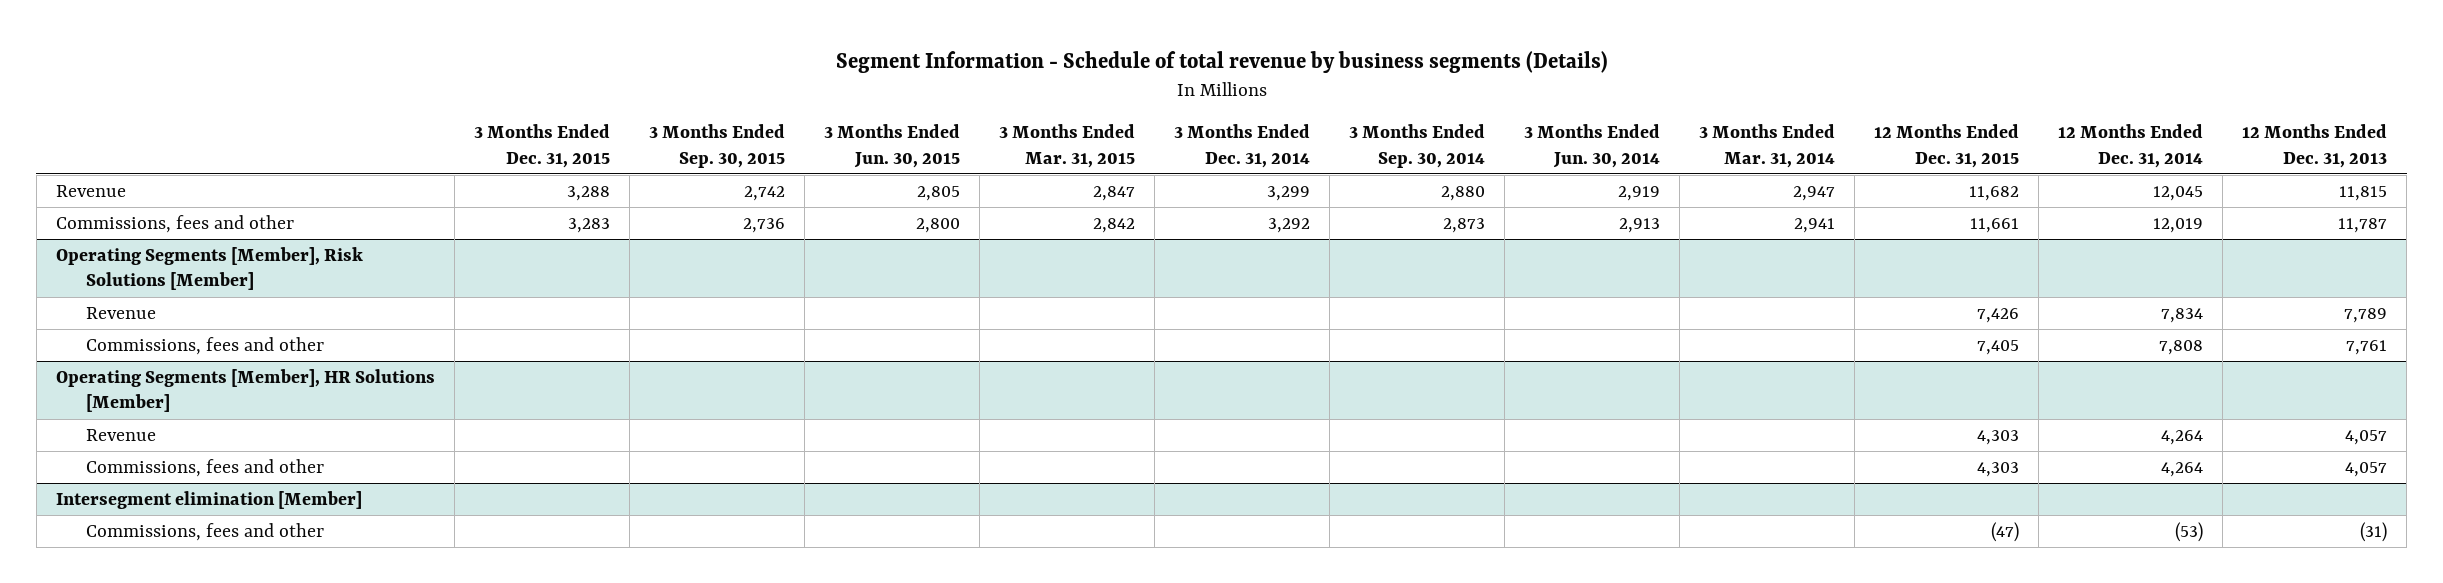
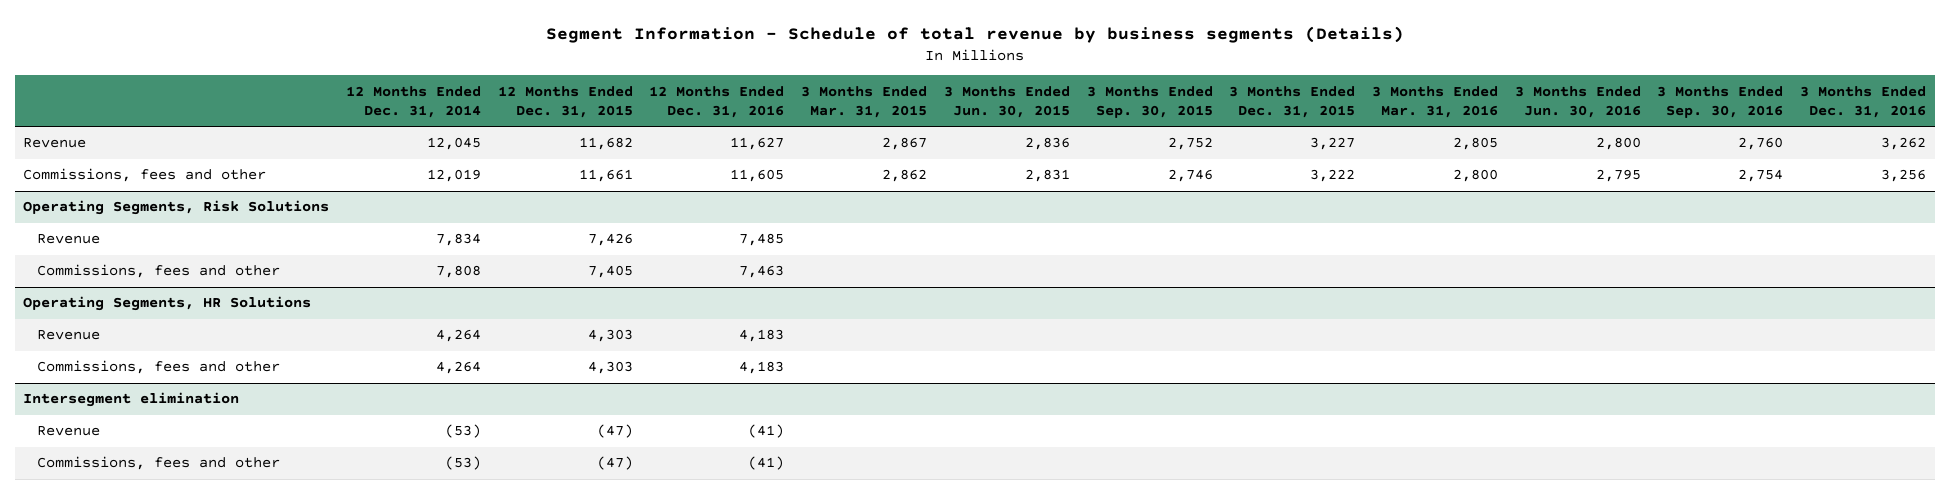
- | 3 Months Ended Dec. 31, 2015 | 3 Months Ended Sep. 30, 2015 | 3 Months Ended Jun. 30, 2015 | 3 Months Ended Mar. 31, 2015 | 3 Months Ended Dec. 31, 2014 | 3 Months Ended Sep. 30, 2014 | 3 Months Ended Jun. 30, 2014 | 3 Months Ended Mar. 31, 2014 | 12 Months Ended Dec. 31, 2015 | 12 Months Ended Dec. 31, 2014 | 12 Months Ended Dec. 31, 2013
+ | 12 Months Ended Dec. 31, 2014 | 12 Months Ended Dec. 31, 2015 | 12 Months Ended Dec. 31, 2016 | 3 Months Ended Mar. 31, 2015 | 3 Months Ended Jun. 30, 2015 | 3 Months Ended Sep. 30, 2015 | 3 Months Ended Dec. 31, 2015 | 3 Months Ended Mar. 31, 2016 | 3 Months Ended Jun. 30, 2016 | 3 Months Ended Sep. 30, 2016 | 3 Months Ended Dec. 31, 2016
- Revenue | 3,288 | 2,742 | 2,805 | 2,847 | 3,299 | 2,880 | 2,919 | 2,947 | 11,682 | 12,045 | 11,815
- Commissions, fees and other | 3,283 | 2,736 | 2,800 | 2,842 | 3,292 | 2,873 | 2,913 | 2,941 | 11,661 | 12,019 | 11,787
- Operating Segments [Member], Risk Solutions [Member]
+ Revenue | 12,045 | 11,682 | 11,627 | 2,867 | 2,836 | 2,752 | 3,227 | 2,805 | 2,800 | 2,760 | 3,262
+ Commissions, fees and other | 12,019 | 11,661 | 11,605 | 2,862 | 2,831 | 2,746 | 3,222 | 2,800 | 2,795 | 2,754 | 3,256
+ Operating Segments, Risk Solutions
- Operating Segments [Member], HR Solutions [Member]
+ Operating Segments, HR Solutions
- Intersegment elimination [Member]
+ Intersegment elimination
+ Revenue | (53) | (47) | (41) | | | | | | | |

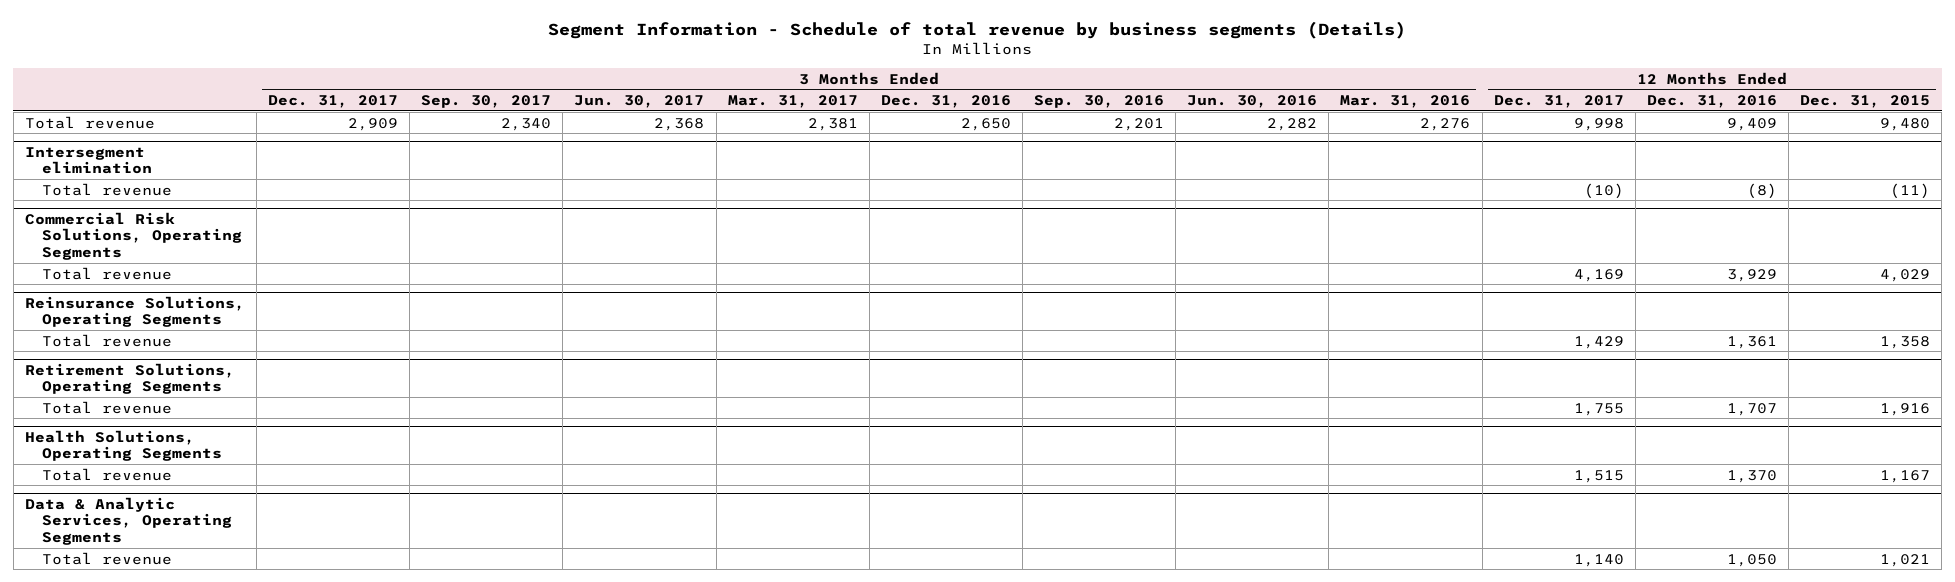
- | 12 Months Ended Dec. 31, 2014 | 12 Months Ended Dec. 31, 2015 | 12 Months Ended Dec. 31, 2016 | 3 Months Ended Mar. 31, 2015 | 3 Months Ended Jun. 30, 2015 | 3 Months Ended Sep. 30, 2015 | 3 Months Ended Dec. 31, 2015 | 3 Months Ended Mar. 31, 2016 | 3 Months Ended Jun. 30, 2016 | 3 Months Ended Sep. 30, 2016 | 3 Months Ended Dec. 31, 2016
+ | 3 Months Ended Dec. 31, 2017 | 3 Months Ended Sep. 30, 2017 | 3 Months Ended Jun. 30, 2017 | 3 Months Ended Mar. 31, 2017 | 3 Months Ended Dec. 31, 2016 | 3 Months Ended Sep. 30, 2016 | 3 Months Ended Jun. 30, 2016 | 3 Months Ended Mar. 31, 2016 | 12 Months Ended Dec. 31, 2017 | 12 Months Ended Dec. 31, 2016 | 12 Months Ended Dec. 31, 2015
- Revenue | 12,045 | 11,682 | 11,627 | 2,867 | 2,836 | 2,752 | 3,227 | 2,805 | 2,800 | 2,760 | 3,262
- Commissions, fees and other | 12,019 | 11,661 | 11,605 | 2,862 | 2,831 | 2,746 | 3,222 | 2,800 | 2,795 | 2,754 | 3,256
- Operating Segments, Risk Solutions
- Revenue | 7,834 | 7,426 | 7,485 | | | | | | | |
- Commissions, fees and other | 7,808 | 7,405 | 7,463 | | | | | | | |
- Operating Segments, HR Solutions
- Revenue | 4,264 | 4,303 | 4,183 | | | | | | | |
- Commissions, fees and other | 4,264 | 4,303 | 4,183 | | | | | | | |
+ Total revenue | 2,909 | 2,340 | 2,368 | 2,381 | 2,650 | 2,201 | 2,282 | 2,276 | 9,998 | 9,409 | 9,480
@ Intersegment elimination
- Revenue | (53) | (47) | (41) | | | | | | | |
- Commissions, fees and other | (53) | (47) | (41) | | | | | | | |
+ Total revenue | | | | | | | | | (10) | (8) | (11)
+ Commercial Risk Solutions, Operating Segments
+ Total revenue | | | | | | | | | 4,169 | 3,929 | 4,029
+ Reinsurance Solutions, Operating Segments
+ Total revenue | | | | | | | | | 1,429 | 1,361 | 1,358
+ Retirement Solutions, Operating Segments
+ Total revenue | | | | | | | | | 1,755 | 1,707 | 1,916
+ Health Solutions, Operating Segments
+ Total revenue | | | | | | | | | 1,515 | 1,370 | 1,167
+ Data & Analytic Services, Operating Segments
+ Total revenue | | | | | | | | | 1,140 | 1,050 | 1,021

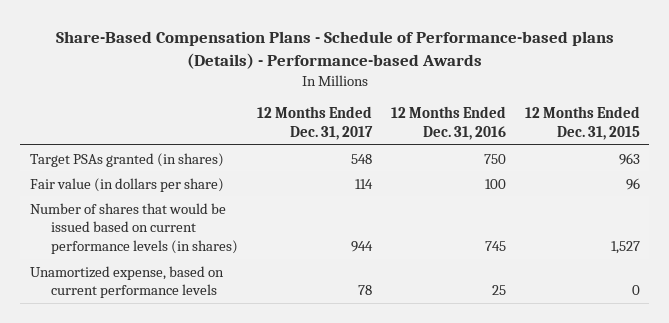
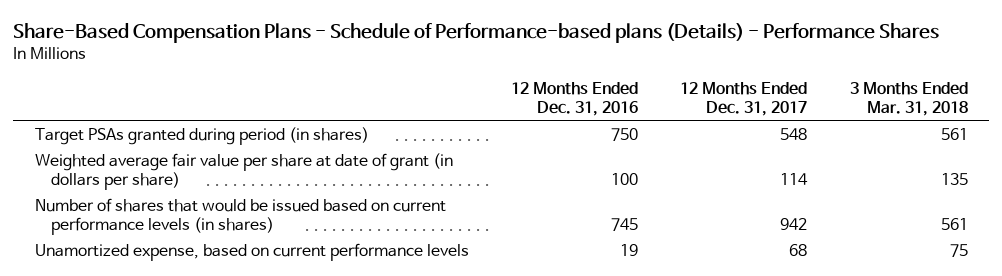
- Share-Based Compensation Plans - Schedule of Performance-based plans (Details) - Performance-based Awards
+ Share-Based Compensation Plans - Schedule of Performance-based plans (Details) - Performance Shares
- | 12 Months Ended Dec. 31, 2017 | 12 Months Ended Dec. 31, 2016 | 12 Months Ended Dec. 31, 2015
+ | 12 Months Ended Dec. 31, 2016 | 12 Months Ended Dec. 31, 2017 | 3 Months Ended Mar. 31, 2018
- Target PSAs granted (in shares) | 548 | 750 | 963
- Fair value (in dollars per share) | 114 | 100 | 96
- Number of shares that would be issued based on current performance levels (in shares) | 944 | 745 | 1,527
- Unamortized expense, based on current performance levels | 78 | 25 | 0
+ Target PSAs granted during period (in shares) | 750 | 548 | 561
+ Weighted average fair value per share at date of grant (in dollars per share) | 100 | 114 | 135
+ Number of shares that would be issued based on current performance levels (in shares) | 745 | 942 | 561
+ Unamortized expense, based on current performance levels | 19 | 68 | 75

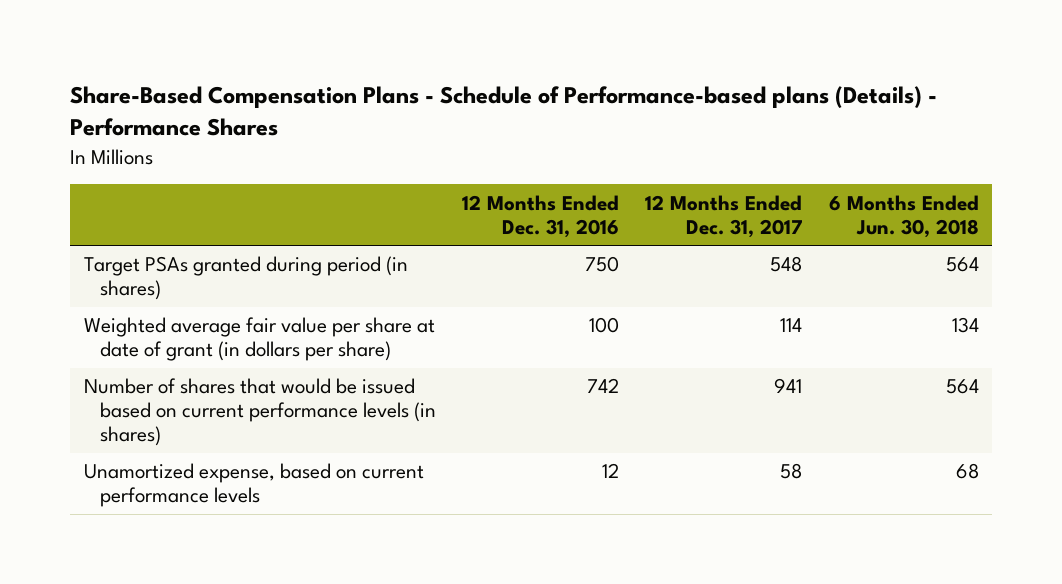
- | 12 Months Ended Dec. 31, 2016 | 12 Months Ended Dec. 31, 2017 | 3 Months Ended Mar. 31, 2018
+ | 12 Months Ended Dec. 31, 2016 | 12 Months Ended Dec. 31, 2017 | 6 Months Ended Jun. 30, 2018
- Number of shares that would be issued based on current performance levels (in shares) | 745 | 942 | 561
- Unamortized expense, based on current performance levels | 19 | 68 | 75
+ Number of shares that would be issued based on current performance levels (in shares) | 742 | 941 | 564
+ Unamortized expense, based on current performance levels | 12 | 58 | 68

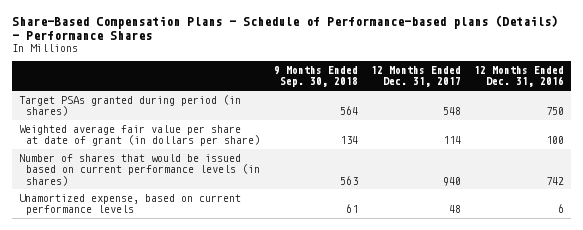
- | 12 Months Ended Dec. 31, 2016 | 12 Months Ended Dec. 31, 2017 | 6 Months Ended Jun. 30, 2018
+ | 9 Months Ended Sep. 30, 2018 | 12 Months Ended Dec. 31, 2017 | 12 Months Ended Dec. 31, 2016
- Number of shares that would be issued based on current performance levels (in shares) | 742 | 941 | 564
- Unamortized expense, based on current performance levels | 12 | 58 | 68
+ Number of shares that would be issued based on current performance levels (in shares) | 563 | 940 | 742
+ Unamortized expense, based on current performance levels | 61 | 48 | 6

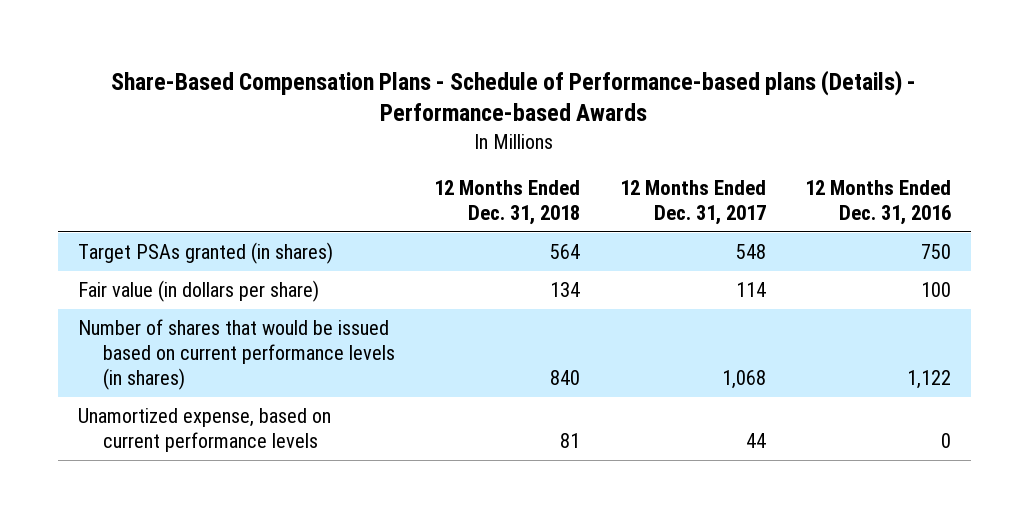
- Share-Based Compensation Plans - Schedule of Performance-based plans (Details) - Performance Shares
+ Share-Based Compensation Plans - Schedule of Performance-based plans (Details) - Performance-based Awards
- | 9 Months Ended Sep. 30, 2018 | 12 Months Ended Dec. 31, 2017 | 12 Months Ended Dec. 31, 2016
+ | 12 Months Ended Dec. 31, 2018 | 12 Months Ended Dec. 31, 2017 | 12 Months Ended Dec. 31, 2016
- Target PSAs granted during period (in shares) | 564 | 548 | 750
- Weighted average fair value per share at date of grant (in dollars per share) | 134 | 114 | 100
- Number of shares that would be issued based on current performance levels (in shares) | 563 | 940 | 742
- Unamortized expense, based on current performance levels | 61 | 48 | 6
+ Target PSAs granted (in shares) | 564 | 548 | 750
+ Fair value (in dollars per share) | 134 | 114 | 100
+ Number of shares that would be issued based on current performance levels (in shares) | 840 | 1,068 | 1,122
+ Unamortized expense, based on current performance levels | 81 | 44 | 0

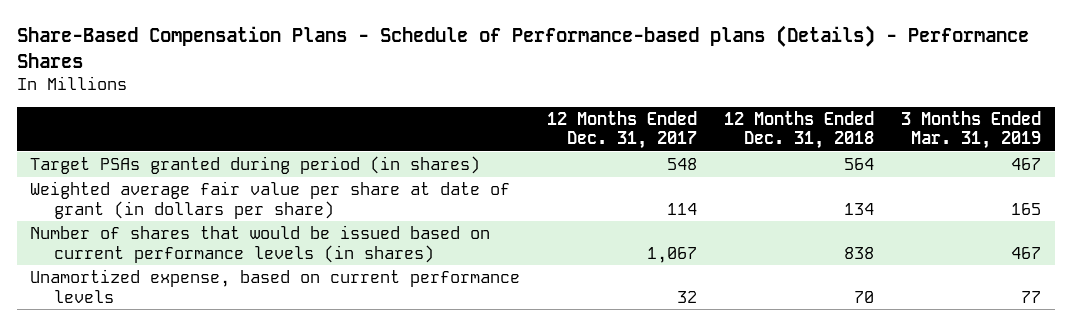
- Share-Based Compensation Plans - Schedule of Performance-based plans (Details) - Performance-based Awards
+ Share-Based Compensation Plans - Schedule of Performance-based plans (Details) - Performance Shares
- | 12 Months Ended Dec. 31, 2018 | 12 Months Ended Dec. 31, 2017 | 12 Months Ended Dec. 31, 2016
+ | 12 Months Ended Dec. 31, 2017 | 12 Months Ended Dec. 31, 2018 | 3 Months Ended Mar. 31, 2019
- Target PSAs granted (in shares) | 564 | 548 | 750
- Fair value (in dollars per share) | 134 | 114 | 100
- Number of shares that would be issued based on current performance levels (in shares) | 840 | 1,068 | 1,122
- Unamortized expense, based on current performance levels | 81 | 44 | 0
+ Target PSAs granted during period (in shares) | 548 | 564 | 467
+ Weighted average fair value per share at date of grant (in dollars per share) | 114 | 134 | 165
+ Number of shares that would be issued based on current performance levels (in shares) | 1,067 | 838 | 467
+ Unamortized expense, based on current performance levels | 32 | 70 | 77

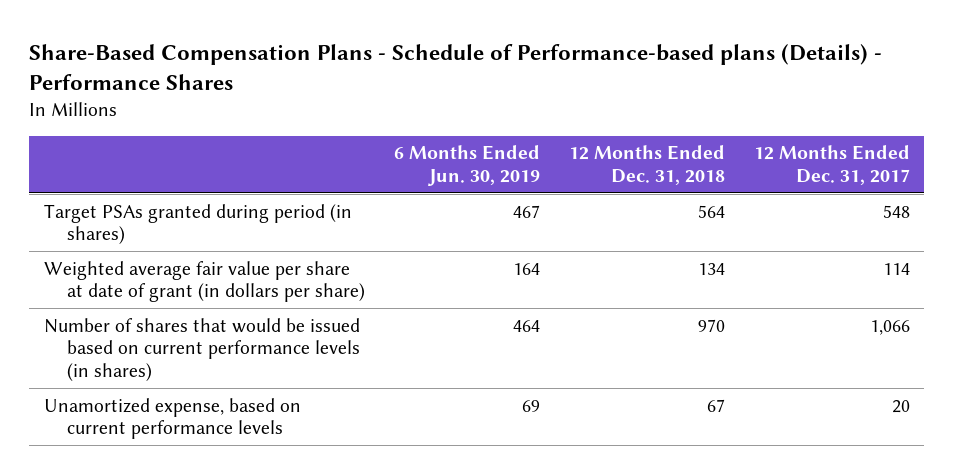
- | 12 Months Ended Dec. 31, 2017 | 12 Months Ended Dec. 31, 2018 | 3 Months Ended Mar. 31, 2019
+ | 6 Months Ended Jun. 30, 2019 | 12 Months Ended Dec. 31, 2018 | 12 Months Ended Dec. 31, 2017
- Number of shares that would be issued based on current performance levels (in shares) | 1,067 | 838 | 467
- Unamortized expense, based on current performance levels | 32 | 70 | 77
+ Number of shares that would be issued based on current performance levels (in shares) | 464 | 970 | 1,066
+ Unamortized expense, based on current performance levels | 69 | 67 | 20

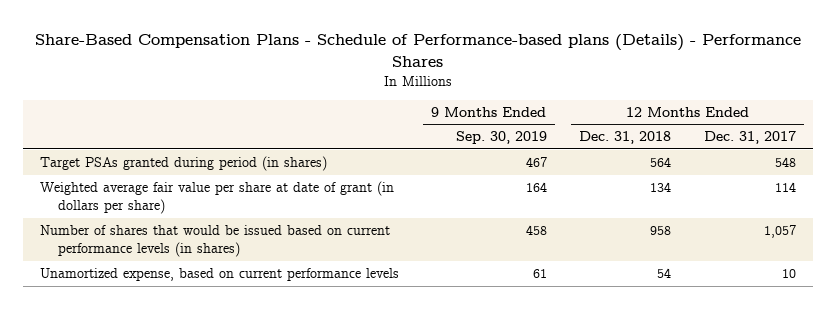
- | 6 Months Ended Jun. 30, 2019 | 12 Months Ended Dec. 31, 2018 | 12 Months Ended Dec. 31, 2017
+ | 9 Months Ended Sep. 30, 2019 | 12 Months Ended Dec. 31, 2018 | 12 Months Ended Dec. 31, 2017
- Number of shares that would be issued based on current performance levels (in shares) | 464 | 970 | 1,066
- Unamortized expense, based on current performance levels | 69 | 67 | 20
+ Number of shares that would be issued based on current performance levels (in shares) | 458 | 958 | 1,057
+ Unamortized expense, based on current performance levels | 61 | 54 | 10

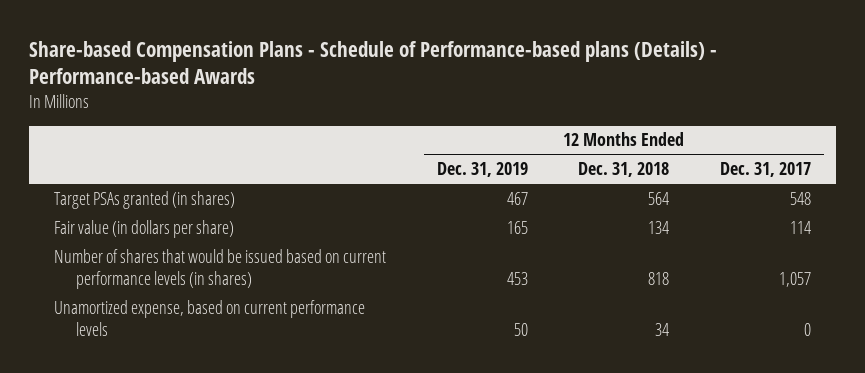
- Share-Based Compensation Plans - Schedule of Performance-based plans (Details) - Performance Shares
+ Share-based Compensation Plans - Schedule of Performance-based plans (Details) - Performance-based Awards
- | 9 Months Ended Sep. 30, 2019 | 12 Months Ended Dec. 31, 2018 | 12 Months Ended Dec. 31, 2017
+ | 12 Months Ended Dec. 31, 2019 | 12 Months Ended Dec. 31, 2018 | 12 Months Ended Dec. 31, 2017
- Target PSAs granted during period (in shares) | 467 | 564 | 548
- Weighted average fair value per share at date of grant (in dollars per share) | 164 | 134 | 114
- Number of shares that would be issued based on current performance levels (in shares) | 458 | 958 | 1,057
- Unamortized expense, based on current performance levels | 61 | 54 | 10
+ Target PSAs granted (in shares) | 467 | 564 | 548
+ Fair value (in dollars per share) | 165 | 134 | 114
+ Number of shares that would be issued based on current performance levels (in shares) | 453 | 818 | 1,057
+ Unamortized expense, based on current performance levels | 50 | 34 | 0

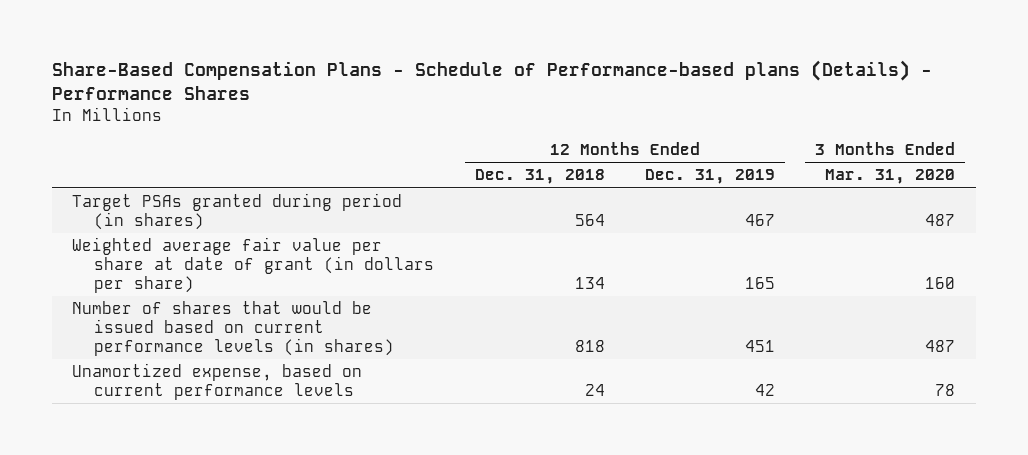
- Share-based Compensation Plans - Schedule of Performance-based plans (Details) - Performance-based Awards
+ Share-Based Compensation Plans - Schedule of Performance-based plans (Details) - Performance Shares
- | 12 Months Ended Dec. 31, 2019 | 12 Months Ended Dec. 31, 2018 | 12 Months Ended Dec. 31, 2017
+ | 12 Months Ended Dec. 31, 2018 | 12 Months Ended Dec. 31, 2019 | 3 Months Ended Mar. 31, 2020
- Target PSAs granted (in shares) | 467 | 564 | 548
- Fair value (in dollars per share) | 165 | 134 | 114
- Number of shares that would be issued based on current performance levels (in shares) | 453 | 818 | 1,057
- Unamortized expense, based on current performance levels | 50 | 34 | 0
+ Target PSAs granted during period (in shares) | 564 | 467 | 487
+ Weighted average fair value per share at date of grant (in dollars per share) | 134 | 165 | 160
+ Number of shares that would be issued based on current performance levels (in shares) | 818 | 451 | 487
+ Unamortized expense, based on current performance levels | 24 | 42 | 78

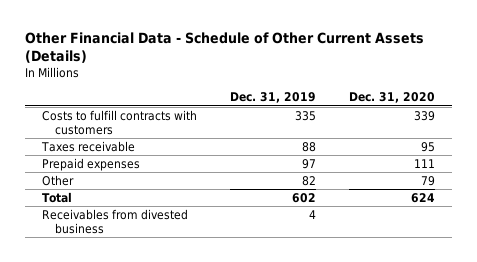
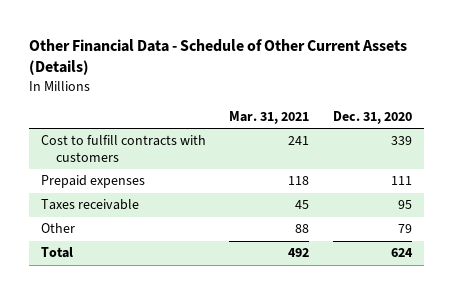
- | Dec. 31, 2019 | Dec. 31, 2020
+ | Mar. 31, 2021 | Dec. 31, 2020
- Costs to fulfill contracts with customers | 335 | 339
+ Cost to fulfill contracts with customers | 241 | 339
moved down: Taxes receivable | 45 | 95
- Receivables from divested business | 4 |

